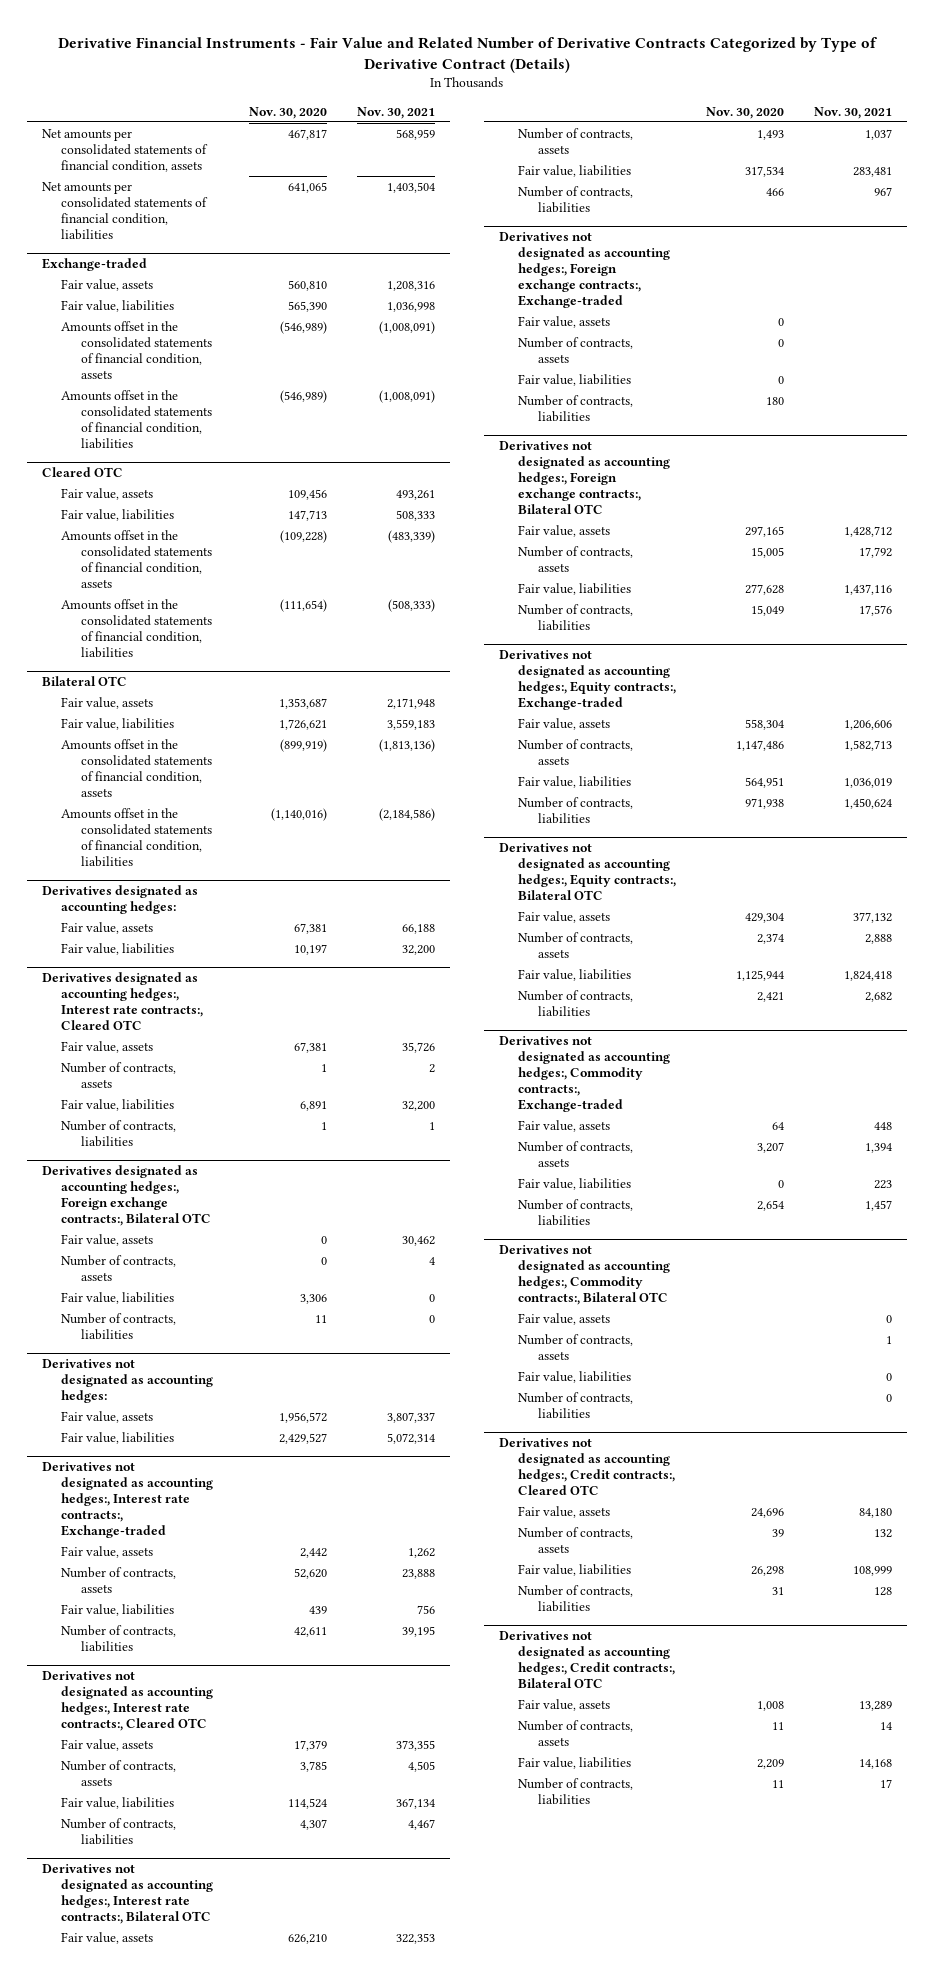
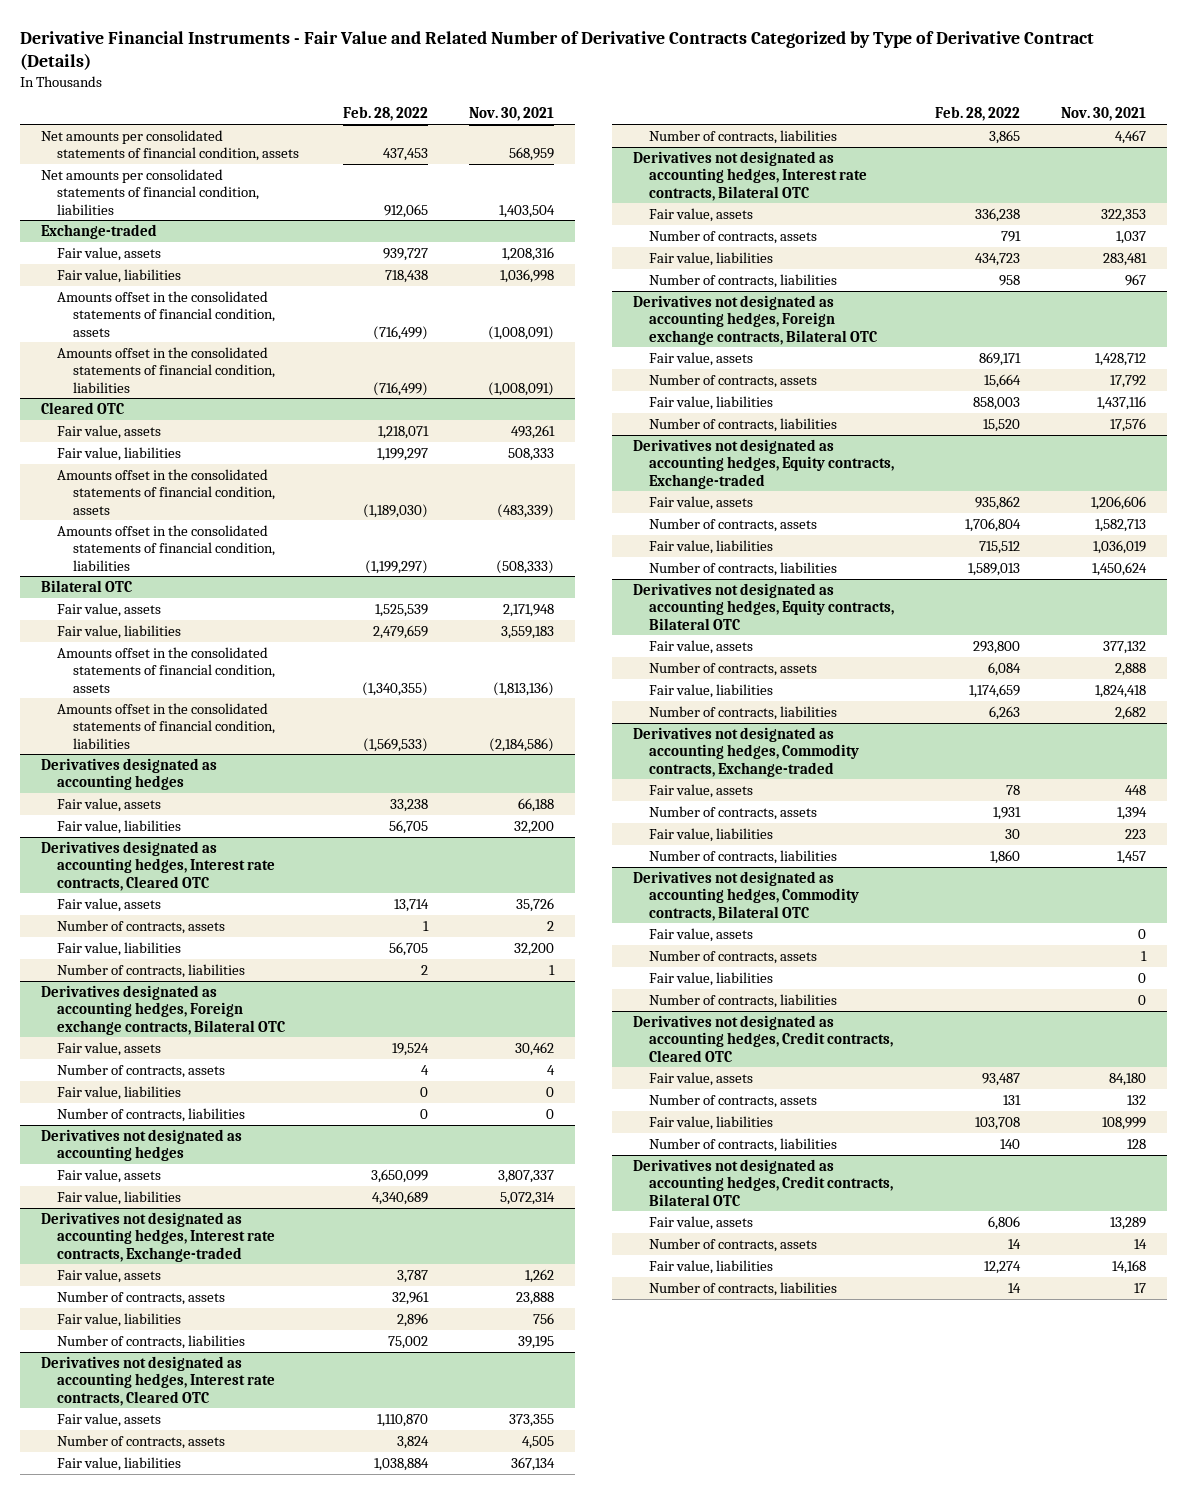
- | Nov. 30, 2020 | Nov. 30, 2021
+ | Feb. 28, 2022 | Nov. 30, 2021
- Derivatives designated as accounting hedges:
+ Derivatives designated as accounting hedges
- Derivatives designated as accounting hedges:, Interest rate contracts:, Cleared OTC
+ Derivatives designated as accounting hedges, Interest rate contracts, Cleared OTC
- Derivatives designated as accounting hedges:, Foreign exchange contracts:, Bilateral OTC
+ Derivatives designated as accounting hedges, Foreign exchange contracts, Bilateral OTC
- Derivatives not designated as accounting hedges:
+ Derivatives not designated as accounting hedges
- Derivatives not designated as accounting hedges:, Interest rate contracts:, Exchange-traded
+ Derivatives not designated as accounting hedges, Interest rate contracts, Exchange-traded
- Derivatives not designated as accounting hedges:, Interest rate contracts:, Cleared OTC
+ Derivatives not designated as accounting hedges, Interest rate contracts, Cleared OTC
- Derivatives not designated as accounting hedges:, Interest rate contracts:, Bilateral OTC
+ Derivatives not designated as accounting hedges, Interest rate contracts, Bilateral OTC
- Derivatives not designated as accounting hedges:, Foreign exchange contracts:, Exchange-traded
- Fair value, assets | 0 |
- Number of contracts, assets | 0 |
- Fair value, liabilities | 0 |
- Number of contracts, liabilities | 180 |
- Derivatives not designated as accounting hedges:, Foreign exchange contracts:, Bilateral OTC
+ Derivatives not designated as accounting hedges, Foreign exchange contracts, Bilateral OTC
- Derivatives not designated as accounting hedges:, Equity contracts:, Exchange-traded
+ Derivatives not designated as accounting hedges, Equity contracts, Exchange-traded
- Derivatives not designated as accounting hedges:, Equity contracts:, Bilateral OTC
+ Derivatives not designated as accounting hedges, Equity contracts, Bilateral OTC
- Derivatives not designated as accounting hedges:, Commodity contracts:, Exchange-traded
+ Derivatives not designated as accounting hedges, Commodity contracts, Exchange-traded
- Derivatives not designated as accounting hedges:, Commodity contracts:, Bilateral OTC
+ Derivatives not designated as accounting hedges, Commodity contracts, Bilateral OTC
- Derivatives not designated as accounting hedges:, Credit contracts:, Cleared OTC
+ Derivatives not designated as accounting hedges, Credit contracts, Cleared OTC
- Derivatives not designated as accounting hedges:, Credit contracts:, Bilateral OTC
+ Derivatives not designated as accounting hedges, Credit contracts, Bilateral OTC

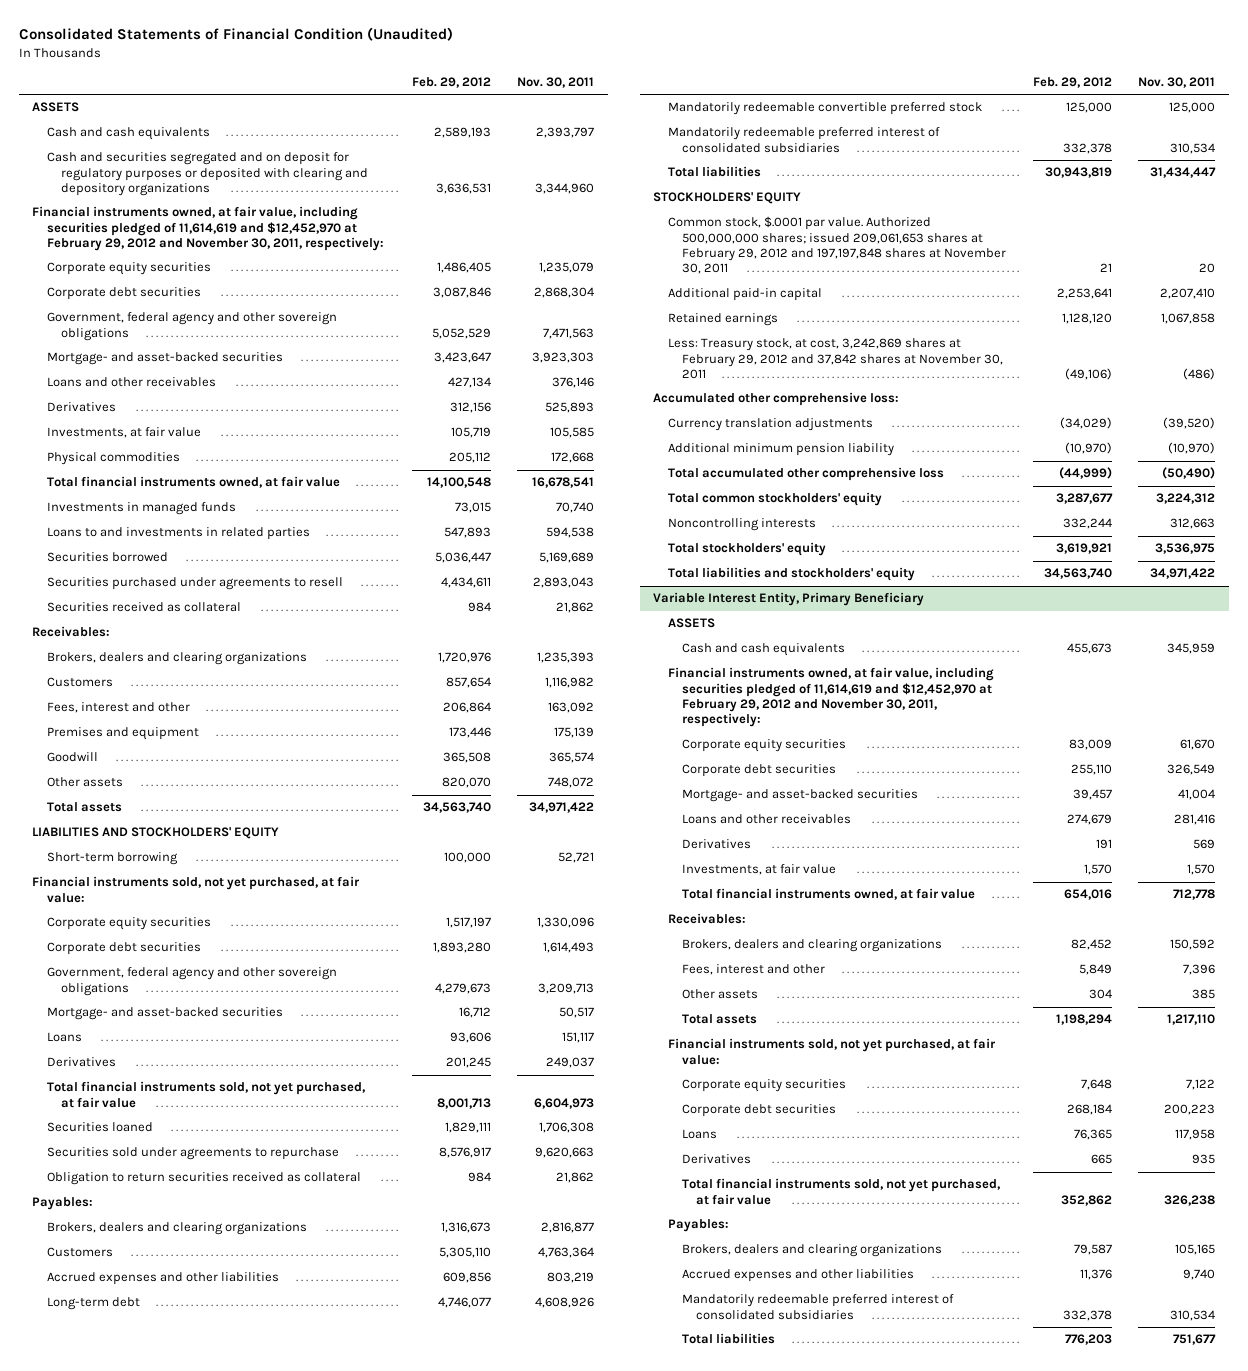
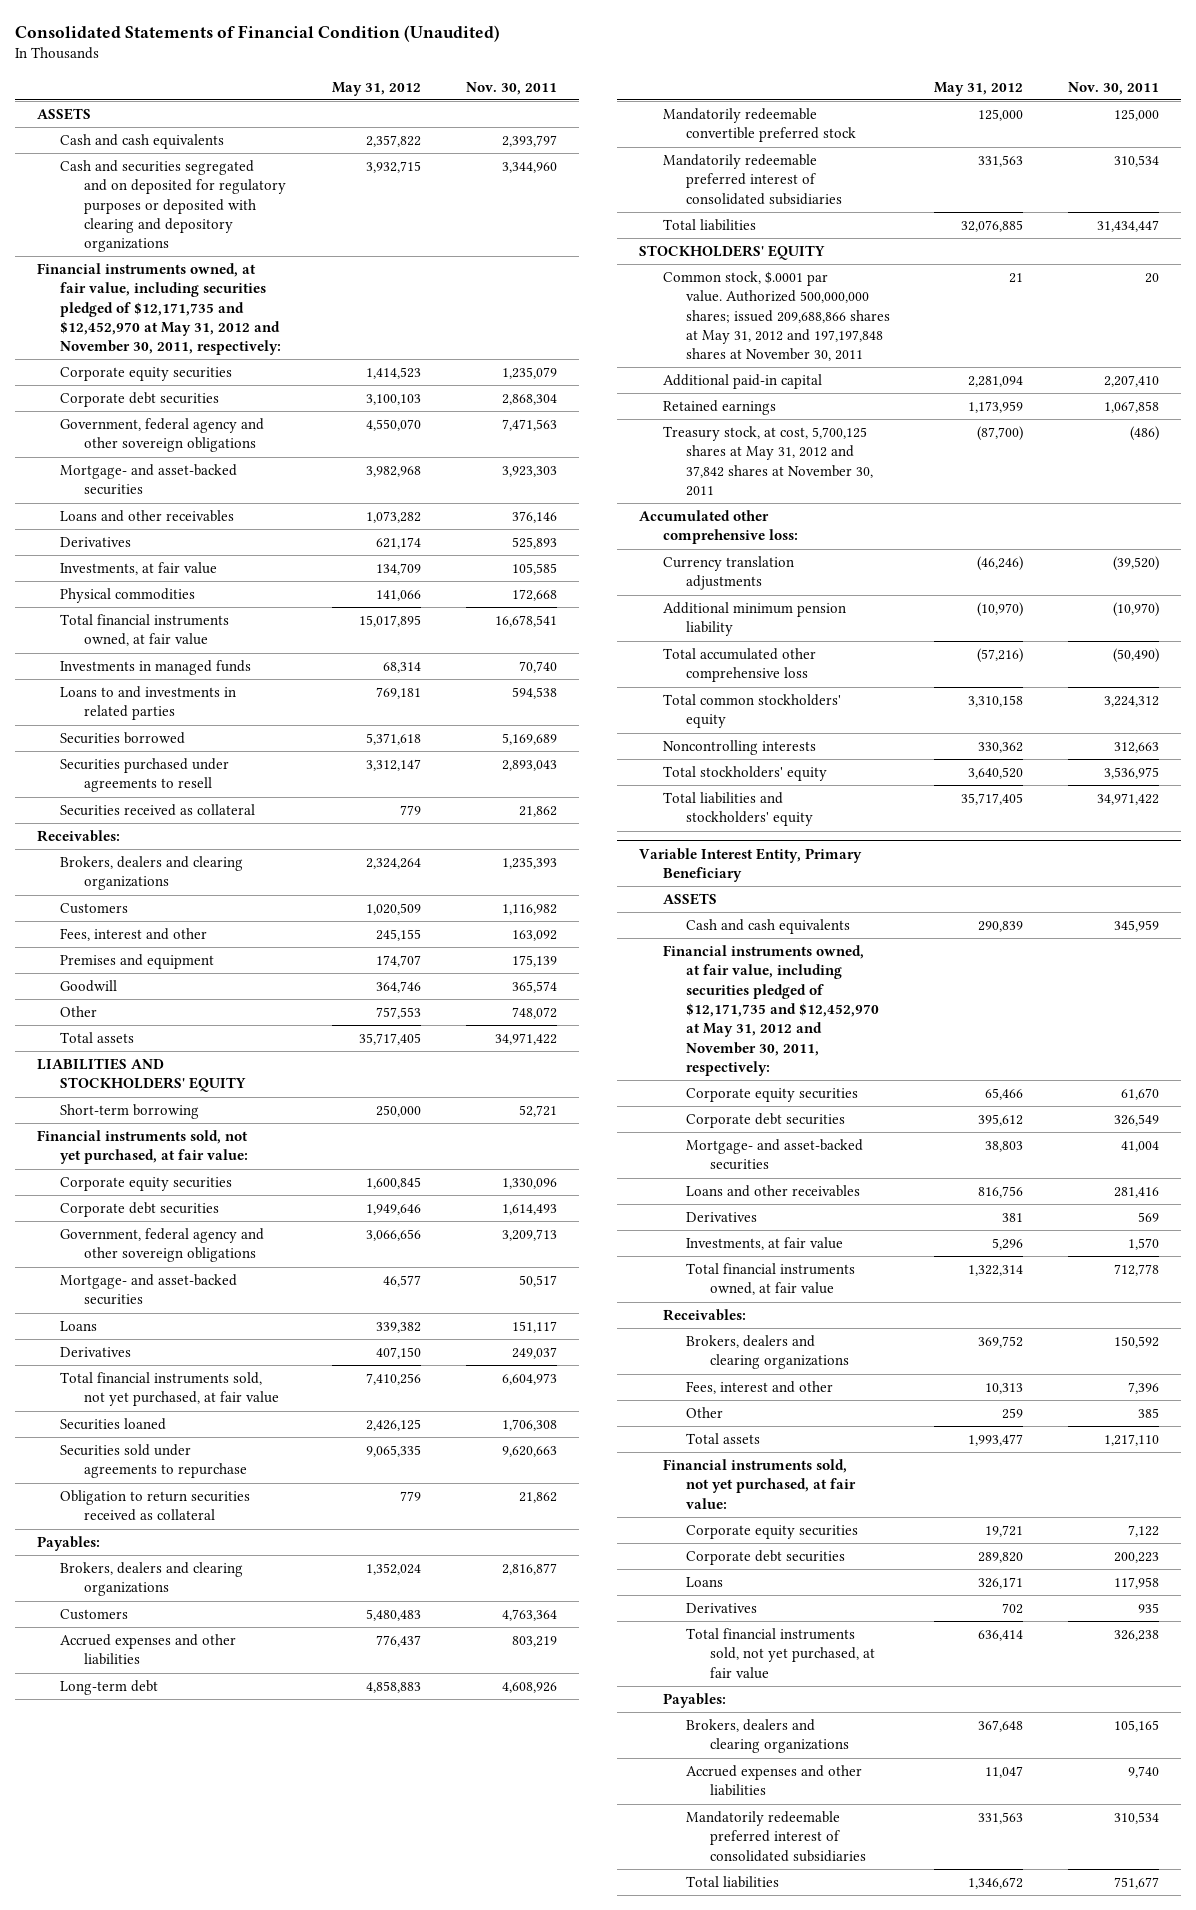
- | Feb. 29, 2012 | Nov. 30, 2011
+ | May 31, 2012 | Nov. 30, 2011
- Cash and securities segregated and on deposit for regulatory purposes or deposited with clearing and depository organizations | 3,636,531 | 3,344,960
- Financial instruments owned, at fair value, including securities pledged of 11,614,619 and $12,452,970 at February 29, 2012 and November 30, 2011, respectively:
+ Cash and securities segregated and on deposited for regulatory purposes or deposited with clearing and depository organizations | 3,932,715 | 3,344,960
+ Financial instruments owned, at fair value, including securities pledged of $12,171,735 and $12,452,970 at May 31, 2012 and November 30, 2011, respectively:
- Other assets | 820,070 | 748,072
+ Other | 757,553 | 748,072
- Common stock, $.0001 par value. Authorized 500,000,000 shares; issued 209,061,653 shares at February 29, 2012 and 197,197,848 shares at November 30, 2011 | 21 | 20
+ Common stock, $.0001 par value. Authorized 500,000,000 shares; issued 209,688,866 shares at May 31, 2012 and 197,197,848 shares at November 30, 2011 | 21 | 20
- Less: Treasury stock, at cost, 3,242,869 shares at February 29, 2012 and 37,842 shares at November 30, 2011 | (49,106) | (486)
+ Treasury stock, at cost, 5,700,125 shares at May 31, 2012 and 37,842 shares at November 30, 2011 | (87,700) | (486)
@ Variable Interest Entity, Primary Beneficiary
- Financial instruments owned, at fair value, including securities pledged of 11,614,619 and $12,452,970 at February 29, 2012 and November 30, 2011, respectively:
+ Financial instruments owned, at fair value, including securities pledged of $12,171,735 and $12,452,970 at May 31, 2012 and November 30, 2011, respectively:
- Other assets | 304 | 385
+ Other | 259 | 385

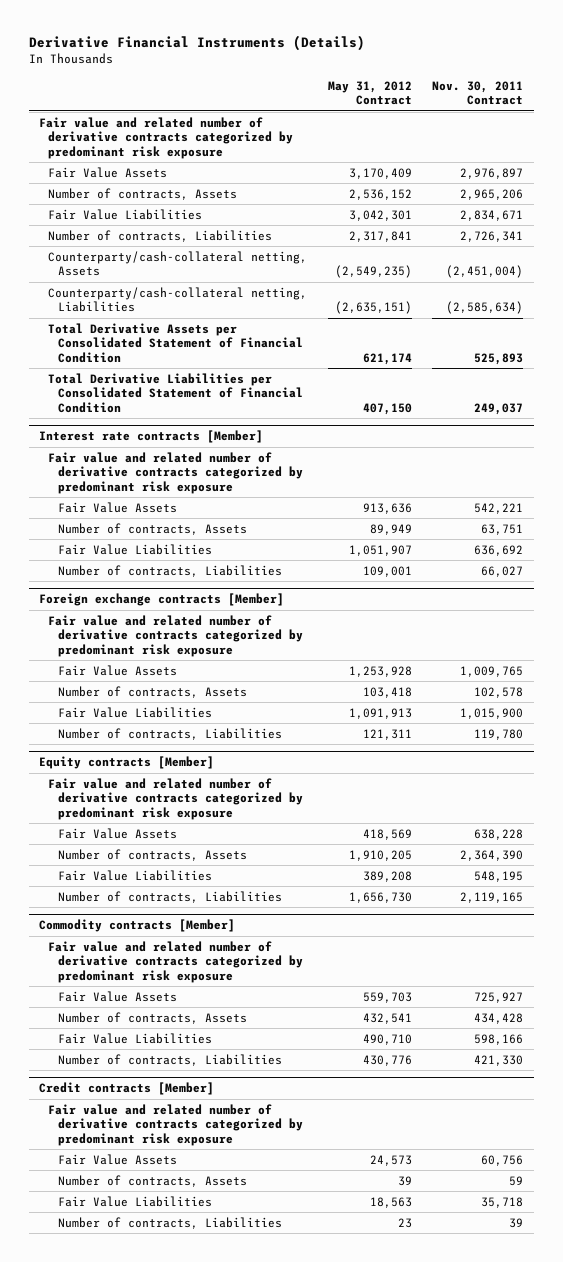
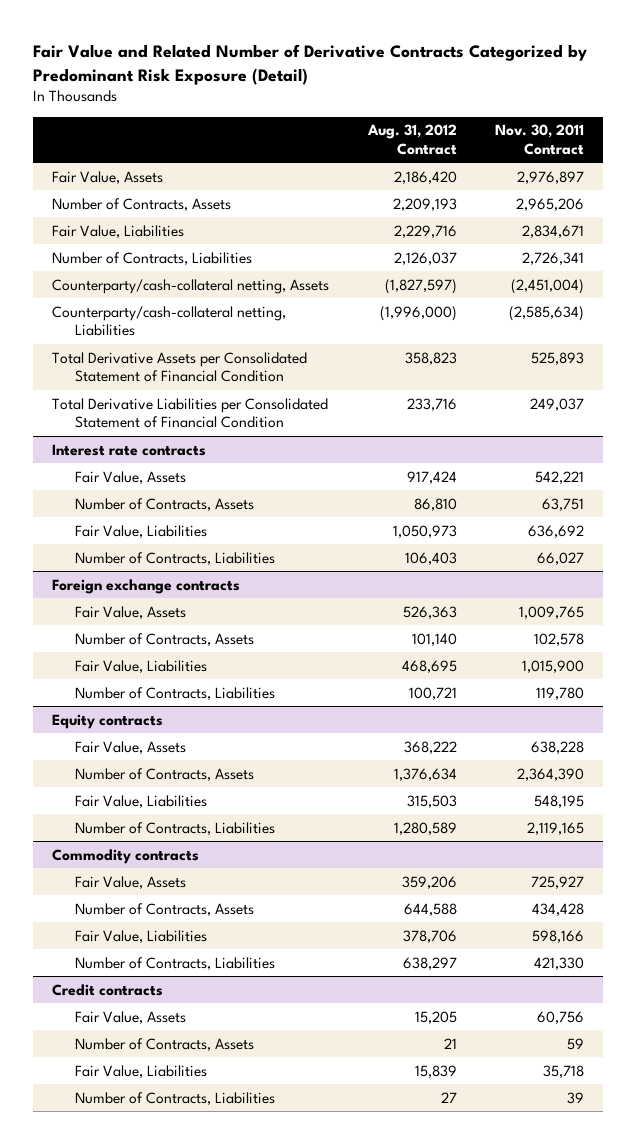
- Derivative Financial Instruments (Details)
+ Fair Value and Related Number of Derivative Contracts Categorized by Predominant Risk Exposure (Detail)
- | May 31, 2012 Contract | Nov. 30, 2011 Contract
+ | Aug. 31, 2012 Contract | Nov. 30, 2011 Contract
- Fair value and related number of derivative contracts categorized by predominant risk exposure
- Fair Value Assets | 3,170,409 | 2,976,897
- Number of contracts, Assets | 2,536,152 | 2,965,206
- Fair Value Liabilities | 3,042,301 | 2,834,671
- Number of contracts, Liabilities | 2,317,841 | 2,726,341
+ Fair Value, Assets | 2,186,420 | 2,976,897
+ Number of Contracts, Assets | 2,209,193 | 2,965,206
+ Fair Value, Liabilities | 2,229,716 | 2,834,671
+ Number of Contracts, Liabilities | 2,126,037 | 2,726,341
- Interest rate contracts [Member]
- Fair value and related number of derivative contracts categorized by predominant risk exposure
- Fair Value Assets | 913,636 | 542,221
- Number of contracts, Assets | 89,949 | 63,751
- Fair Value Liabilities | 1,051,907 | 636,692
- Number of contracts, Liabilities | 109,001 | 66,027
- Foreign exchange contracts [Member]
- Fair value and related number of derivative contracts categorized by predominant risk exposure
- Fair Value Assets | 1,253,928 | 1,009,765
- Number of contracts, Assets | 103,418 | 102,578
- Fair Value Liabilities | 1,091,913 | 1,015,900
- Number of contracts, Liabilities | 121,311 | 119,780
- Equity contracts [Member]
- Fair value and related number of derivative contracts categorized by predominant risk exposure
- Fair Value Assets | 418,569 | 638,228
- Number of contracts, Assets | 1,910,205 | 2,364,390
- Fair Value Liabilities | 389,208 | 548,195
- Number of contracts, Liabilities | 1,656,730 | 2,119,165
- Commodity contracts [Member]
- Fair value and related number of derivative contracts categorized by predominant risk exposure
- Fair Value Assets | 559,703 | 725,927
- Number of contracts, Assets | 432,541 | 434,428
- Fair Value Liabilities | 490,710 | 598,166
- Number of contracts, Liabilities | 430,776 | 421,330
- Credit contracts [Member]
- Fair value and related number of derivative contracts categorized by predominant risk exposure
- Fair Value Assets | 24,573 | 60,756
- Number of contracts, Assets | 39 | 59
- Fair Value Liabilities | 18,563 | 35,718
- Number of contracts, Liabilities | 23 | 39
+ Interest rate contracts
+ Fair Value, Assets | 917,424 | 542,221
+ Number of Contracts, Assets | 86,810 | 63,751
+ Fair Value, Liabilities | 1,050,973 | 636,692
+ Number of Contracts, Liabilities | 106,403 | 66,027
+ Foreign exchange contracts
+ Fair Value, Assets | 526,363 | 1,009,765
+ Number of Contracts, Assets | 101,140 | 102,578
+ Fair Value, Liabilities | 468,695 | 1,015,900
+ Number of Contracts, Liabilities | 100,721 | 119,780
+ Equity contracts
+ Fair Value, Assets | 368,222 | 638,228
+ Number of Contracts, Assets | 1,376,634 | 2,364,390
+ Fair Value, Liabilities | 315,503 | 548,195
+ Number of Contracts, Liabilities | 1,280,589 | 2,119,165
+ Commodity contracts
+ Fair Value, Assets | 359,206 | 725,927
+ Number of Contracts, Assets | 644,588 | 434,428
+ Fair Value, Liabilities | 378,706 | 598,166
+ Number of Contracts, Liabilities | 638,297 | 421,330
+ Credit contracts
+ Fair Value, Assets | 15,205 | 60,756
+ Number of Contracts, Assets | 21 | 59
+ Fair Value, Liabilities | 15,839 | 35,718
+ Number of Contracts, Liabilities | 27 | 39

